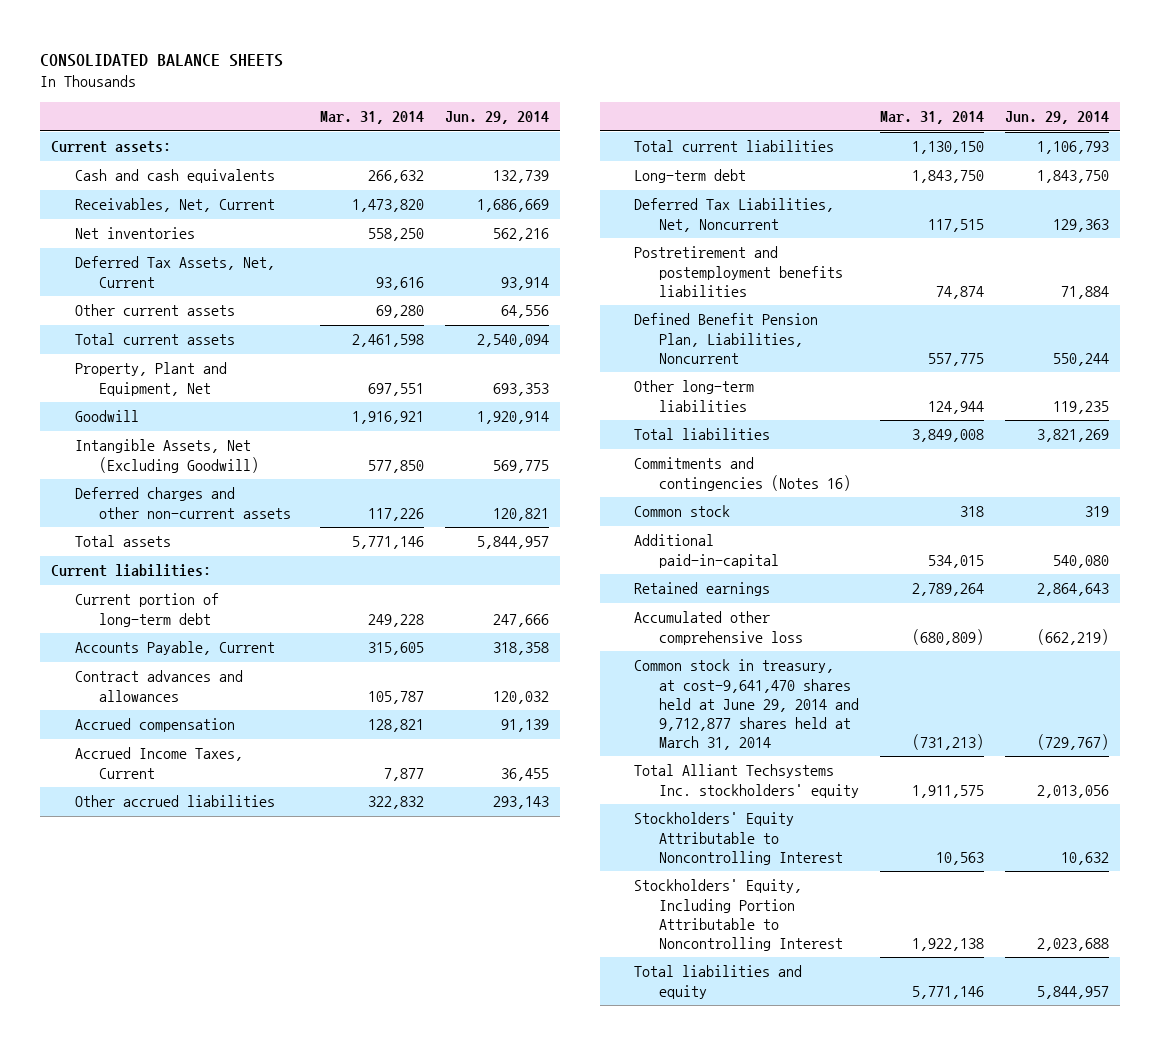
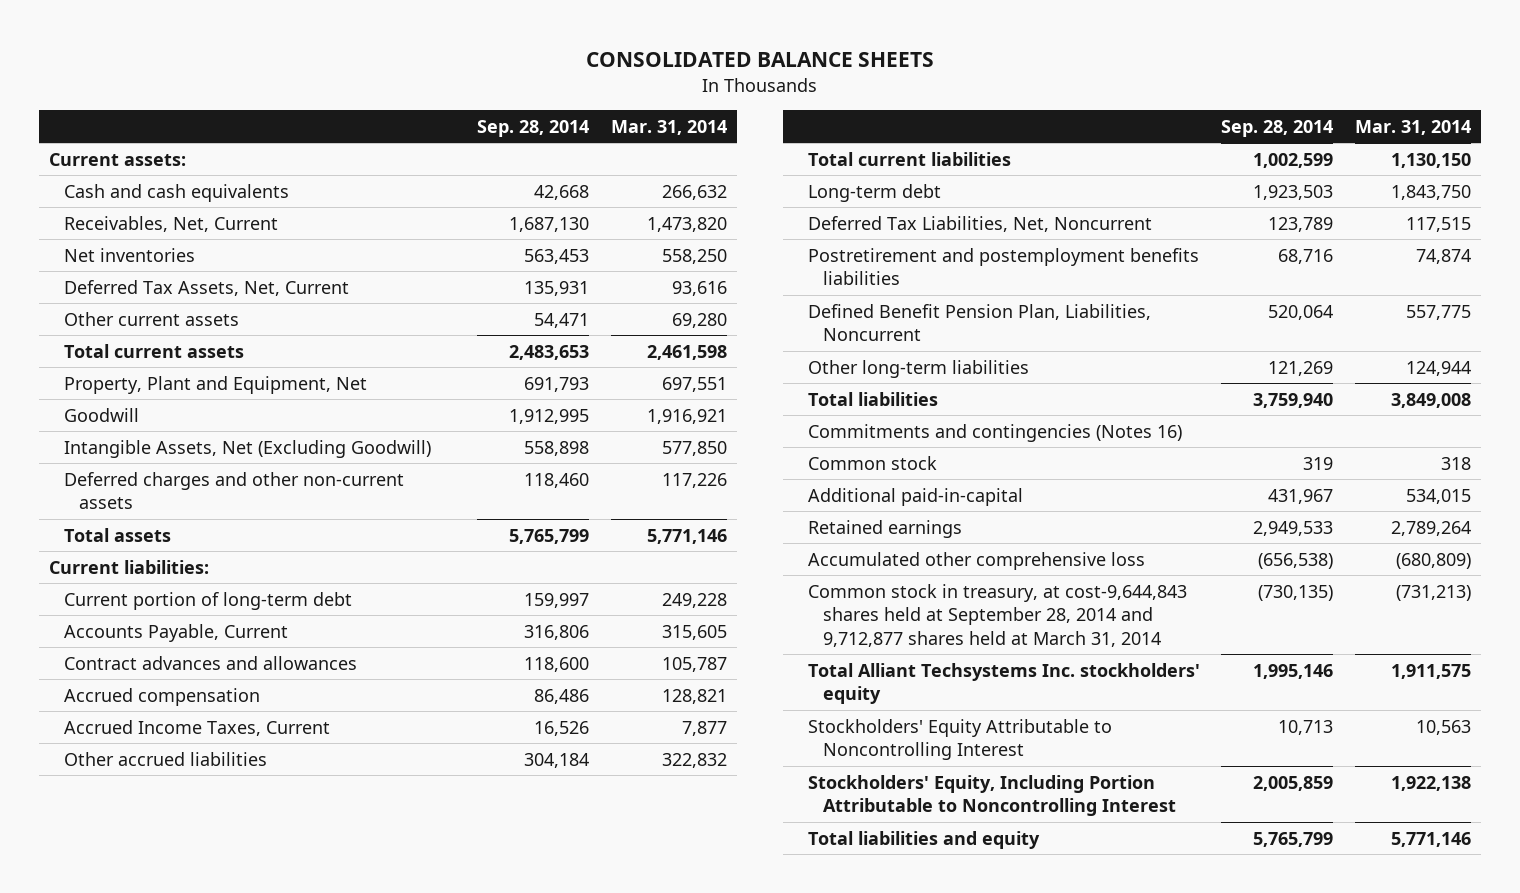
- | Mar. 31, 2014 | Jun. 29, 2014
+ | Sep. 28, 2014 | Mar. 31, 2014
- Common stock in treasury, at cost-9,641,470 shares held at June 29, 2014 and 9,712,877 shares held at March 31, 2014 | (731,213) | (729,767)
+ Common stock in treasury, at cost-9,644,843 shares held at September 28, 2014 and 9,712,877 shares held at March 31, 2014 | (730,135) | (731,213)

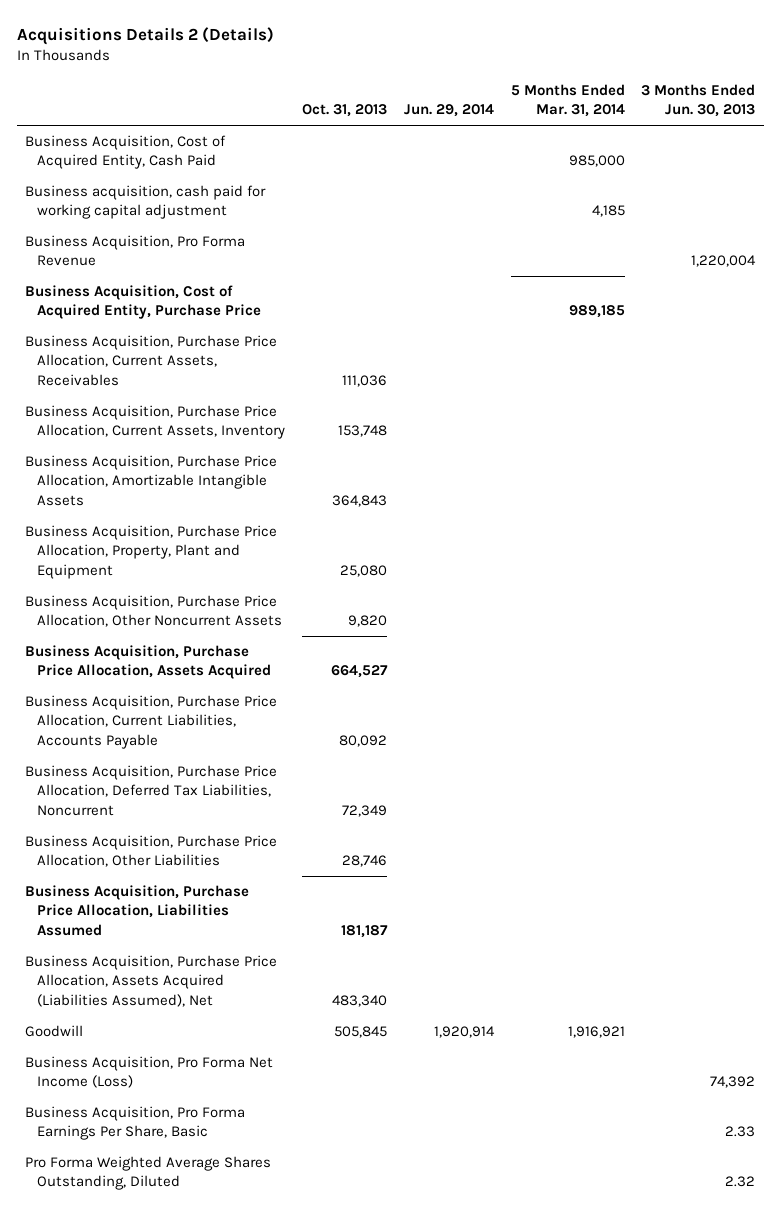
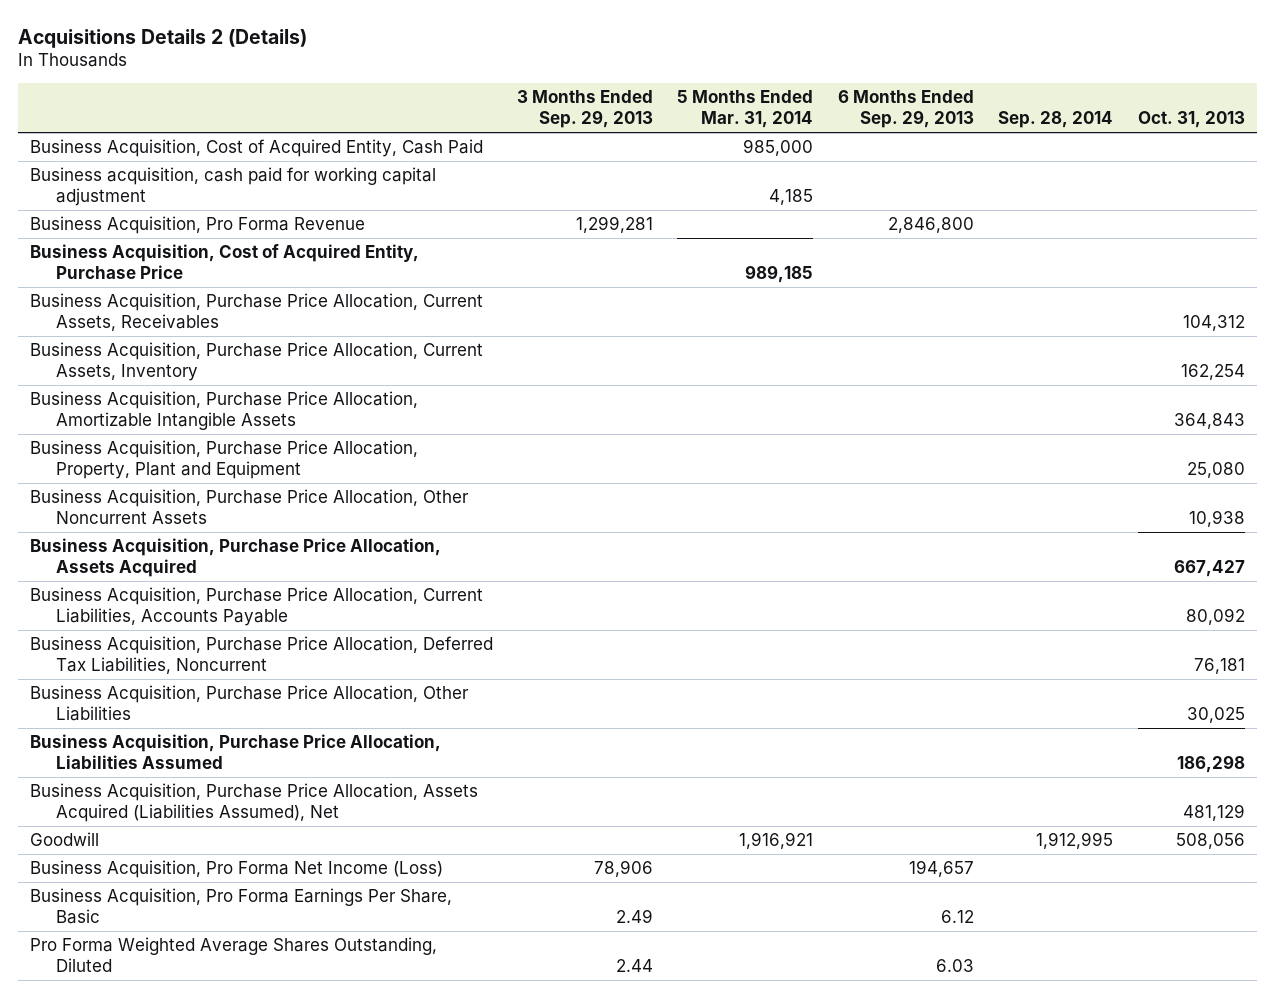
- | Oct. 31, 2013 | Jun. 29, 2014 | 5 Months Ended Mar. 31, 2014 | 3 Months Ended Jun. 30, 2013
+ | 3 Months Ended Sep. 29, 2013 | 5 Months Ended Mar. 31, 2014 | 6 Months Ended Sep. 29, 2013 | Sep. 28, 2014 | Oct. 31, 2013
- Business Acquisition, Purchase Price Allocation, Current Assets, Receivables | 111,036 | | |
- Business Acquisition, Purchase Price Allocation, Current Assets, Inventory | 153,748 | | |
+ Business Acquisition, Purchase Price Allocation, Current Assets, Receivables | | | | | 104,312
+ Business Acquisition, Purchase Price Allocation, Current Assets, Inventory | | | | | 162,254
- Business Acquisition, Purchase Price Allocation, Other Noncurrent Assets | 9,820 | | |
- Business Acquisition, Purchase Price Allocation, Assets Acquired | 664,527 | | |
+ Business Acquisition, Purchase Price Allocation, Other Noncurrent Assets | | | | | 10,938
+ Business Acquisition, Purchase Price Allocation, Assets Acquired | | | | | 667,427
- Business Acquisition, Purchase Price Allocation, Deferred Tax Liabilities, Noncurrent | 72,349 | | |
- Business Acquisition, Purchase Price Allocation, Other Liabilities | 28,746 | | |
- Business Acquisition, Purchase Price Allocation, Liabilities Assumed | 181,187 | | |
- Business Acquisition, Purchase Price Allocation, Assets Acquired (Liabilities Assumed), Net | 483,340 | | |
- Goodwill | 505,845 | 1,920,914 | 1,916,921 |
+ Business Acquisition, Purchase Price Allocation, Deferred Tax Liabilities, Noncurrent | | | | | 76,181
+ Business Acquisition, Purchase Price Allocation, Other Liabilities | | | | | 30,025
+ Business Acquisition, Purchase Price Allocation, Liabilities Assumed | | | | | 186,298
+ Business Acquisition, Purchase Price Allocation, Assets Acquired (Liabilities Assumed), Net | | | | | 481,129
+ Goodwill | | 1,916,921 | | 1,912,995 | 508,056

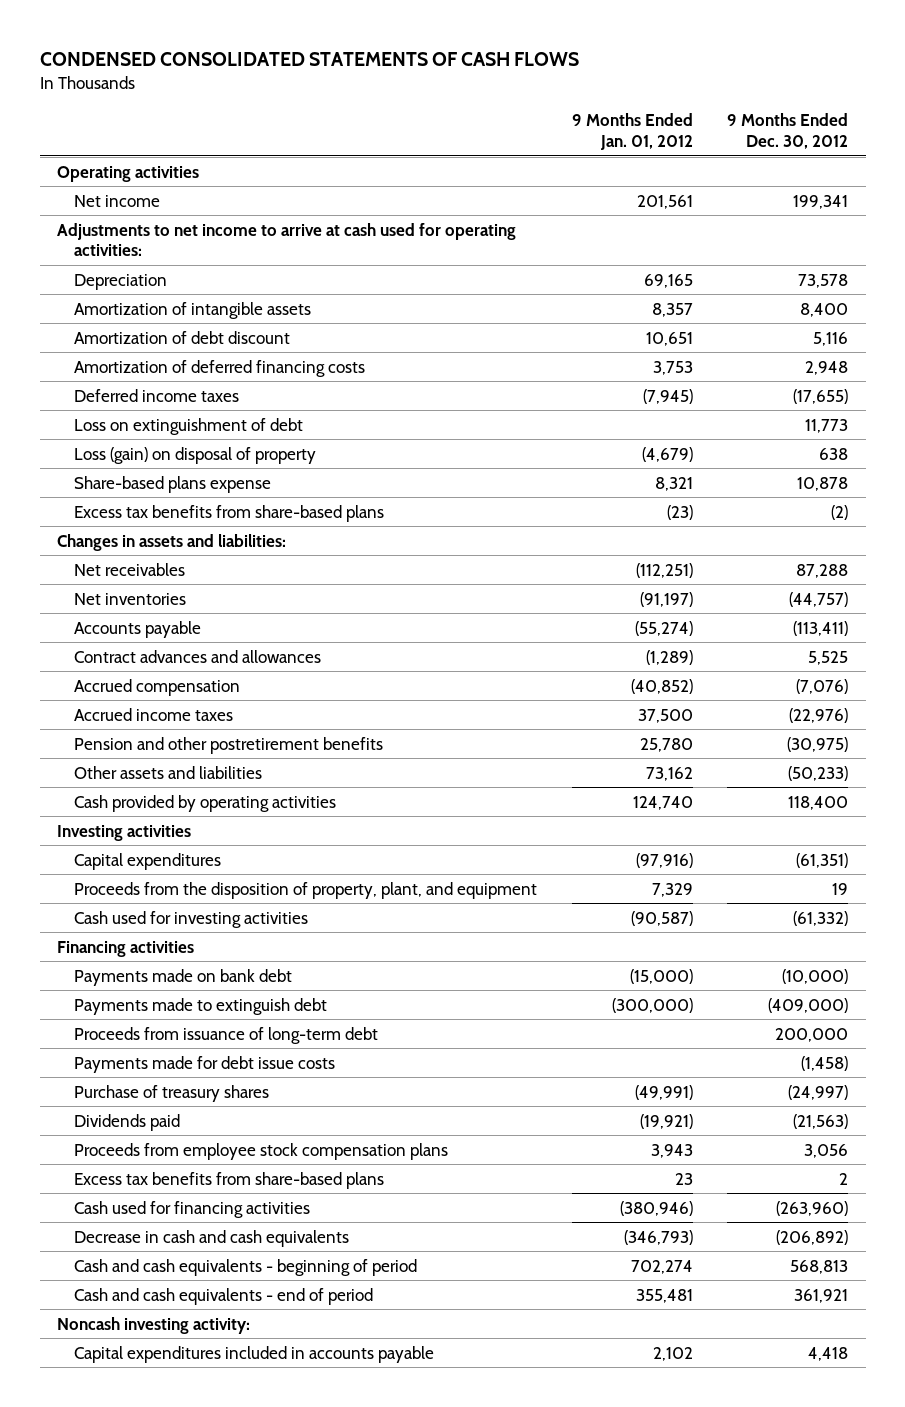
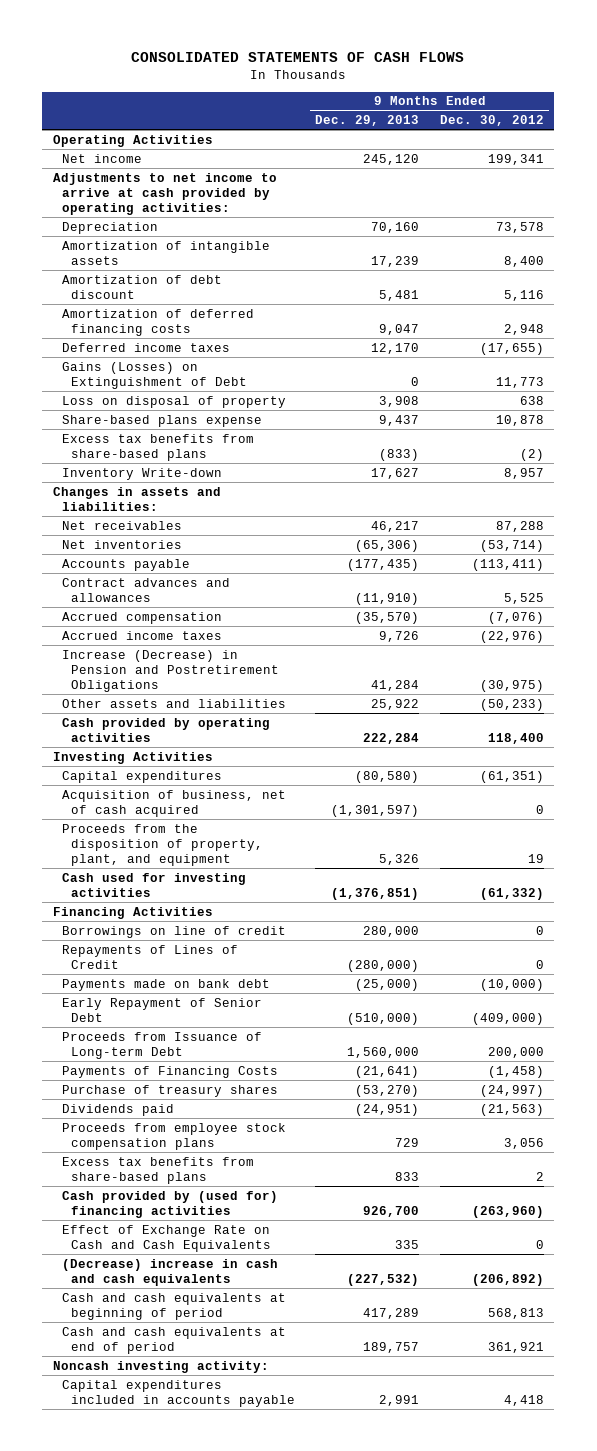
- CONDENSED CONSOLIDATED STATEMENTS OF CASH FLOWS
+ CONSOLIDATED STATEMENTS OF CASH FLOWS
- | 9 Months Ended Jan. 01, 2012 | 9 Months Ended Dec. 30, 2012
+ | 9 Months Ended Dec. 29, 2013 | 9 Months Ended Dec. 30, 2012
- Operating activities
+ Operating Activities
- Adjustments to net income to arrive at cash used for operating activities:
+ Adjustments to net income to arrive at cash provided by operating activities:
- Loss on extinguishment of debt | | 11,773
- Loss (gain) on disposal of property | (4,679) | 638
+ Gains (Losses) on Extinguishment of Debt | 0 | 11,773
+ Loss on disposal of property | 3,908 | 638
+ Inventory Write-down | 17,627 | 8,957
- Net inventories | (91,197) | (44,757)
+ Net inventories | (65,306) | (53,714)
- Pension and other postretirement benefits | 25,780 | (30,975)
+ Increase (Decrease) in Pension and Postretirement Obligations | 41,284 | (30,975)
- Investing activities
+ Investing Activities
+ Acquisition of business, net of cash acquired | (1,301,597) | 0
- Financing activities
+ Financing Activities
+ Borrowings on line of credit | 280,000 | 0
+ Repayments of Lines of Credit | (280,000) | 0
- Payments made to extinguish debt | (300,000) | (409,000)
- Proceeds from issuance of long-term debt | | 200,000
- Payments made for debt issue costs | | (1,458)
+ Early Repayment of Senior Debt | (510,000) | (409,000)
+ Proceeds from Issuance of Long-term Debt | 1,560,000 | 200,000
+ Payments of Financing Costs | (21,641) | (1,458)
- Cash used for financing activities | (380,946) | (263,960)
- Decrease in cash and cash equivalents | (346,793) | (206,892)
- Cash and cash equivalents - beginning of period | 702,274 | 568,813
- Cash and cash equivalents - end of period | 355,481 | 361,921
+ Cash provided by (used for) financing activities | 926,700 | (263,960)
+ Effect of Exchange Rate on Cash and Cash Equivalents | 335 | 0
+ (Decrease) increase in cash and cash equivalents | (227,532) | (206,892)
+ Cash and cash equivalents at beginning of period | 417,289 | 568,813
+ Cash and cash equivalents at end of period | 189,757 | 361,921

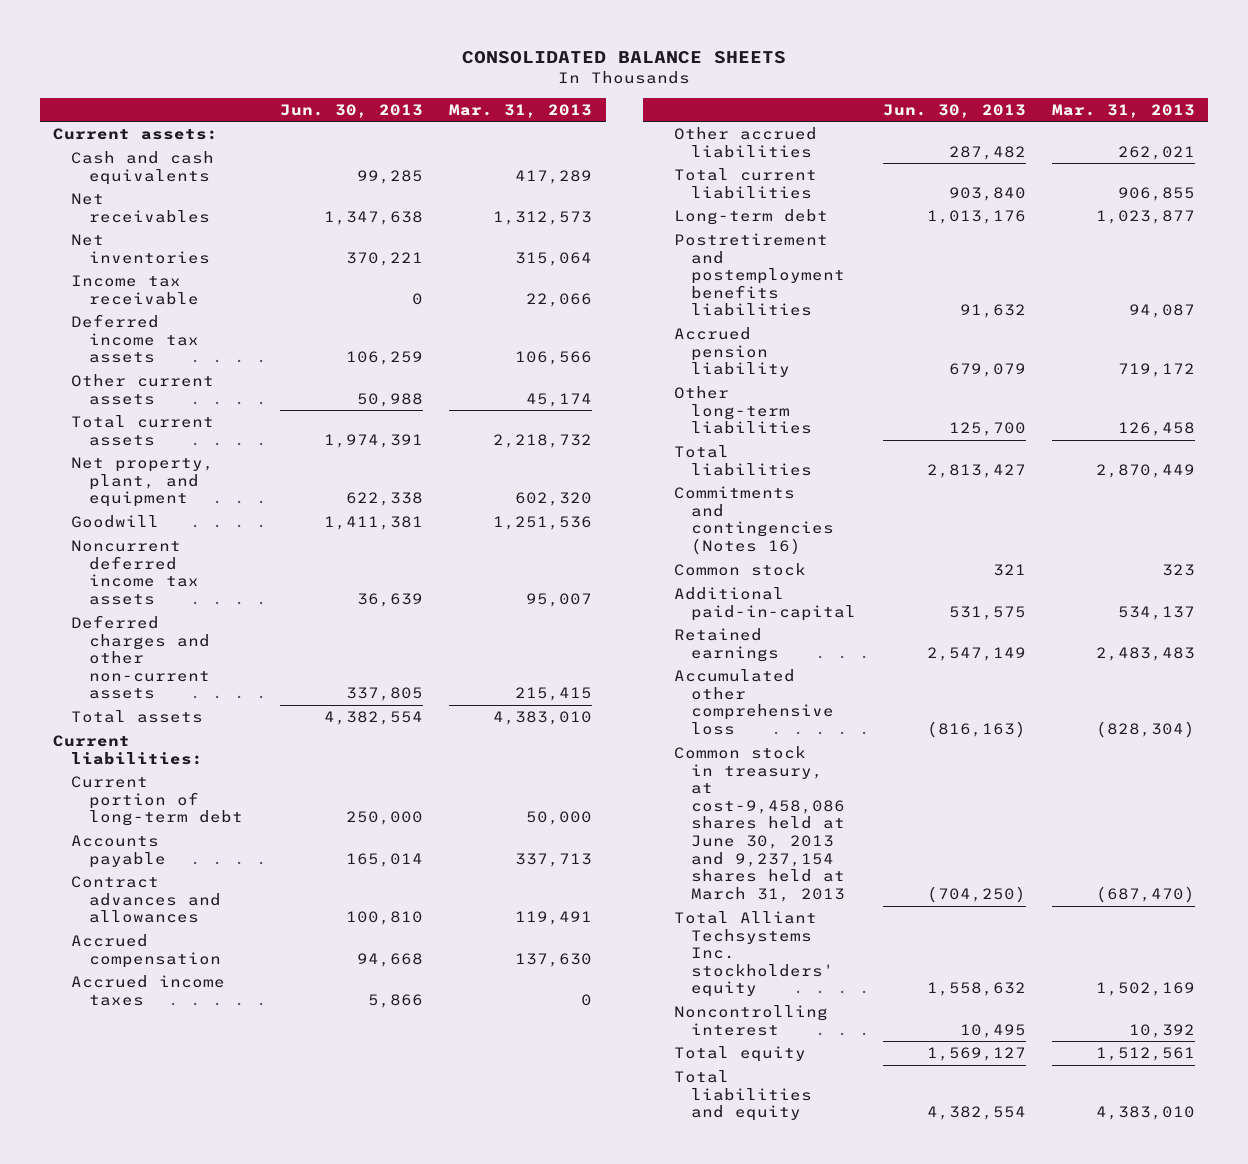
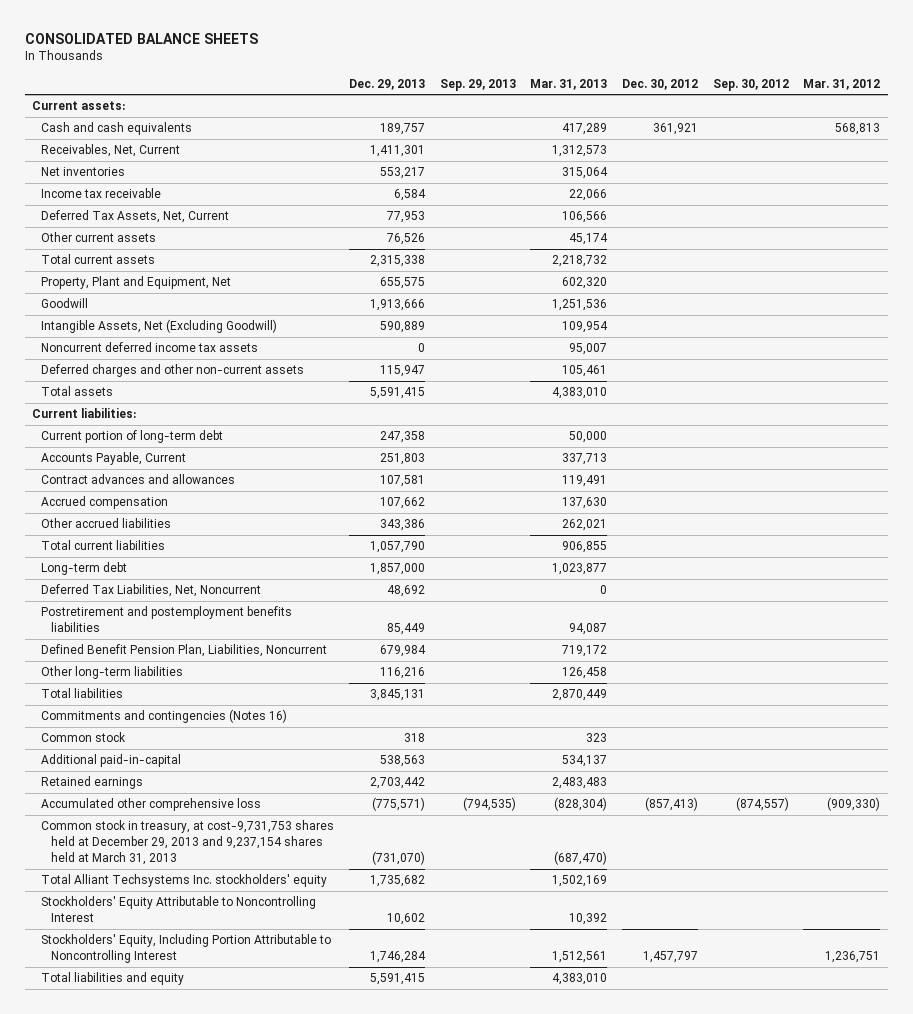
- | Jun. 30, 2013 | Mar. 31, 2013
+ | Dec. 29, 2013 | Sep. 29, 2013 | Mar. 31, 2013 | Dec. 30, 2012 | Sep. 30, 2012 | Mar. 31, 2012
- Net receivables | 1,347,638 | 1,312,573
+ Receivables, Net, Current | 1,411,301 | | 1,312,573 | | |
- Deferred income tax assets | 106,259 | 106,566
+ Deferred Tax Assets, Net, Current | 77,953 | | 106,566 | | |
- Net property, plant, and equipment | 622,338 | 602,320
+ Property, Plant and Equipment, Net | 655,575 | | 602,320 | | |
+ Intangible Assets, Net (Excluding Goodwill) | 590,889 | | 109,954 | | |
- Deferred charges and other non-current assets | 337,805 | 215,415
+ Deferred charges and other non-current assets | 115,947 | | 105,461 | | |
- Accounts payable | 165,014 | 337,713
+ Accounts Payable, Current | 251,803 | | 337,713 | | |
- Accrued income taxes | 5,866 | 0
+ Deferred Tax Liabilities, Net, Noncurrent | 48,692 | | 0 | | |
- Accrued pension liability | 679,079 | 719,172
+ Defined Benefit Pension Plan, Liabilities, Noncurrent | 679,984 | | 719,172 | | |
- Common stock in treasury, at cost-9,458,086 shares held at June 30, 2013 and 9,237,154 shares held at March 31, 2013 | (704,250) | (687,470)
+ Common stock in treasury, at cost-9,731,753 shares held at December 29, 2013 and 9,237,154 shares held at March 31, 2013 | (731,070) | | (687,470) | | |
- Noncontrolling interest | 10,495 | 10,392
- Total equity | 1,569,127 | 1,512,561
+ Stockholders' Equity Attributable to Noncontrolling Interest | 10,602 | | 10,392 | | |
+ Stockholders' Equity, Including Portion Attributable to Noncontrolling Interest | 1,746,284 | | 1,512,561 | 1,457,797 | | 1,236,751

